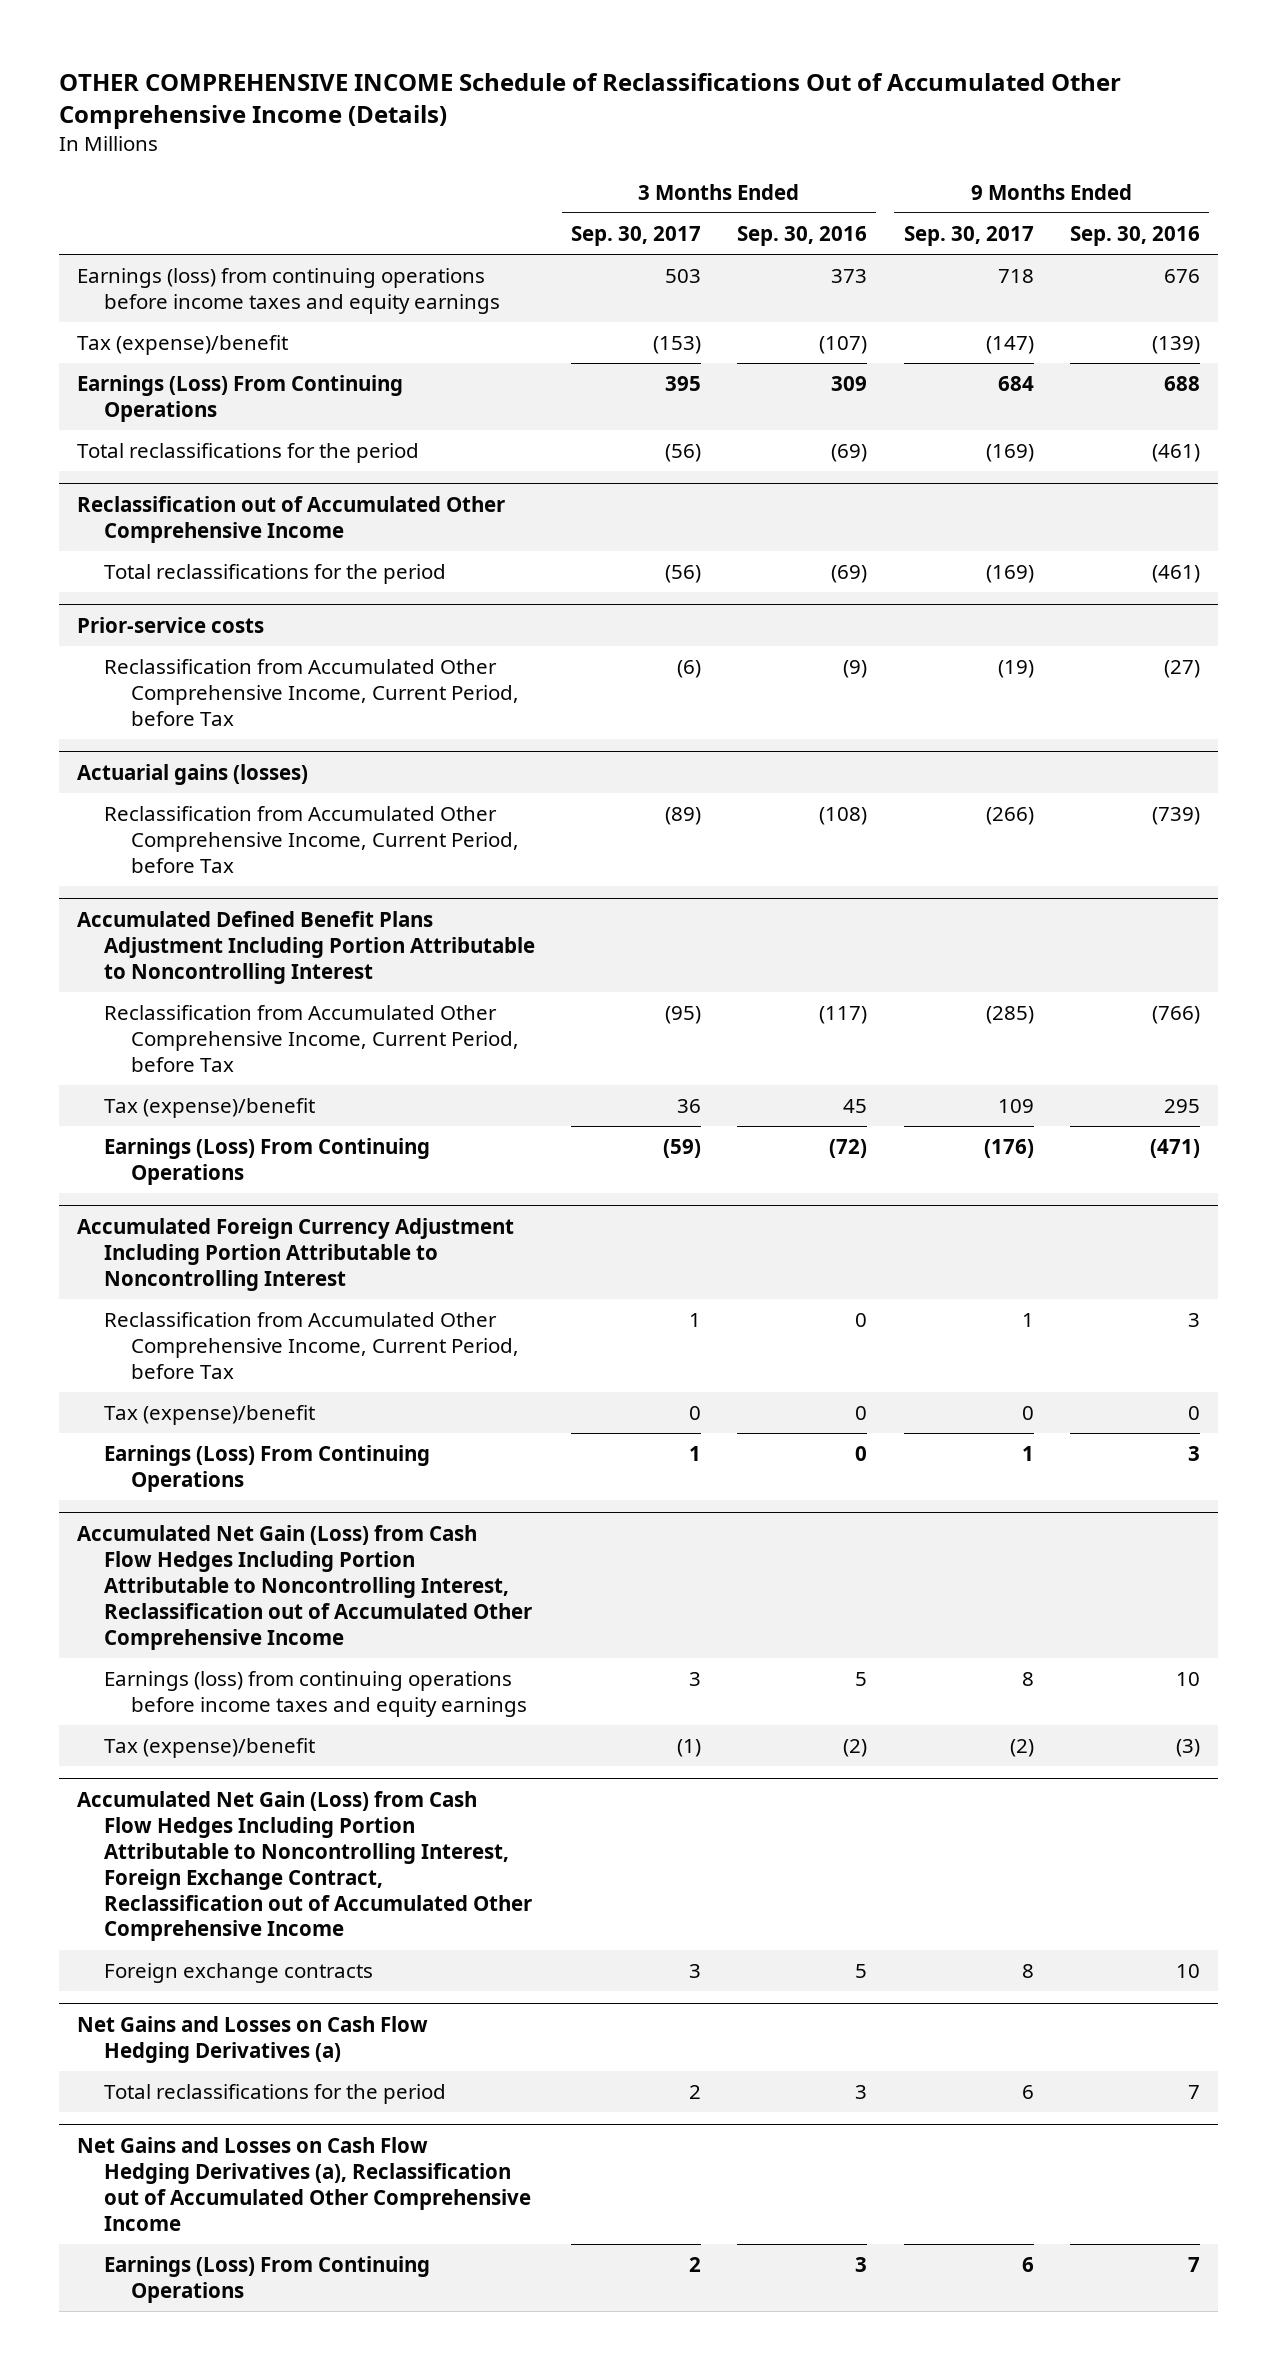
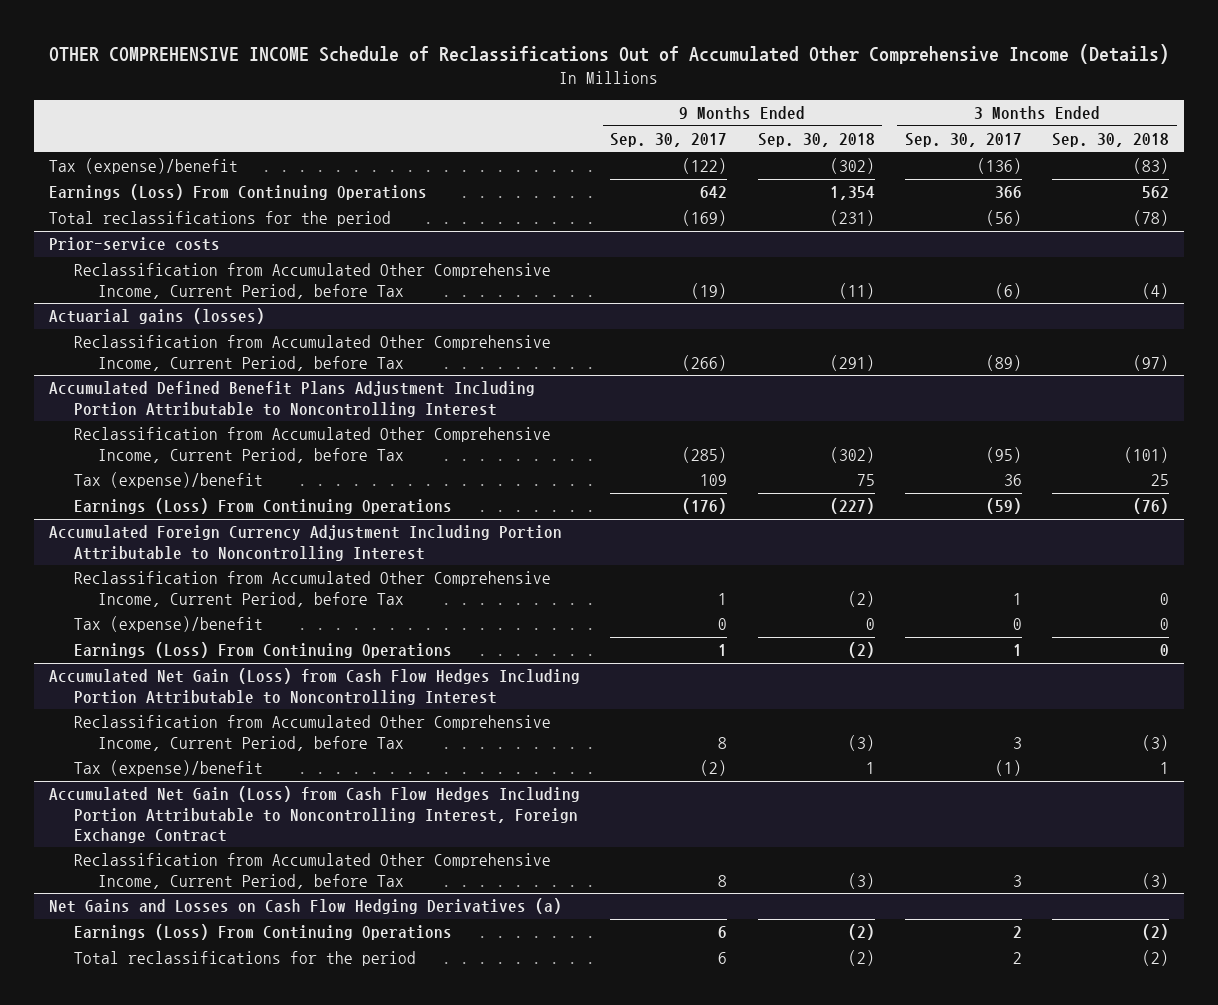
- | 3 Months Ended Sep. 30, 2017 | 3 Months Ended Sep. 30, 2016 | 9 Months Ended Sep. 30, 2017 | 9 Months Ended Sep. 30, 2016
+ | 9 Months Ended Sep. 30, 2017 | 9 Months Ended Sep. 30, 2018 | 3 Months Ended Sep. 30, 2017 | 3 Months Ended Sep. 30, 2018
- Earnings (loss) from continuing operations before income taxes and equity earnings | 503 | 373 | 718 | 676
- Tax (expense)/benefit | (153) | (107) | (147) | (139)
- Earnings (Loss) From Continuing Operations | 395 | 309 | 684 | 688
- Total reclassifications for the period | (56) | (69) | (169) | (461)
- Reclassification out of Accumulated Other Comprehensive Income
+ Tax (expense)/benefit | (122) | (302) | (136) | (83)
+ Earnings (Loss) From Continuing Operations | 642 | 1,354 | 366 | 562
- Accumulated Net Gain (Loss) from Cash Flow Hedges Including Portion Attributable to Noncontrolling Interest, Reclassification out of Accumulated Other Comprehensive Income
- Earnings (loss) from continuing operations before income taxes and equity earnings | 3 | 5 | 8 | 10
+ Accumulated Net Gain (Loss) from Cash Flow Hedges Including Portion Attributable to Noncontrolling Interest
+ Reclassification from Accumulated Other Comprehensive Income, Current Period, before Tax | 8 | (3) | 3 | (3)
- Accumulated Net Gain (Loss) from Cash Flow Hedges Including Portion Attributable to Noncontrolling Interest, Foreign Exchange Contract, Reclassification out of Accumulated Other Comprehensive Income
- Foreign exchange contracts | 3 | 5 | 8 | 10
+ Accumulated Net Gain (Loss) from Cash Flow Hedges Including Portion Attributable to Noncontrolling Interest, Foreign Exchange Contract
+ Reclassification from Accumulated Other Comprehensive Income, Current Period, before Tax | 8 | (3) | 3 | (3)
- Net Gains and Losses on Cash Flow Hedging Derivatives (a), Reclassification out of Accumulated Other Comprehensive Income
@ Net Gains and Losses on Cash Flow Hedging Derivatives (a)
moved down: Total reclassifications for the period | 6 | (2) | 2 | (2)

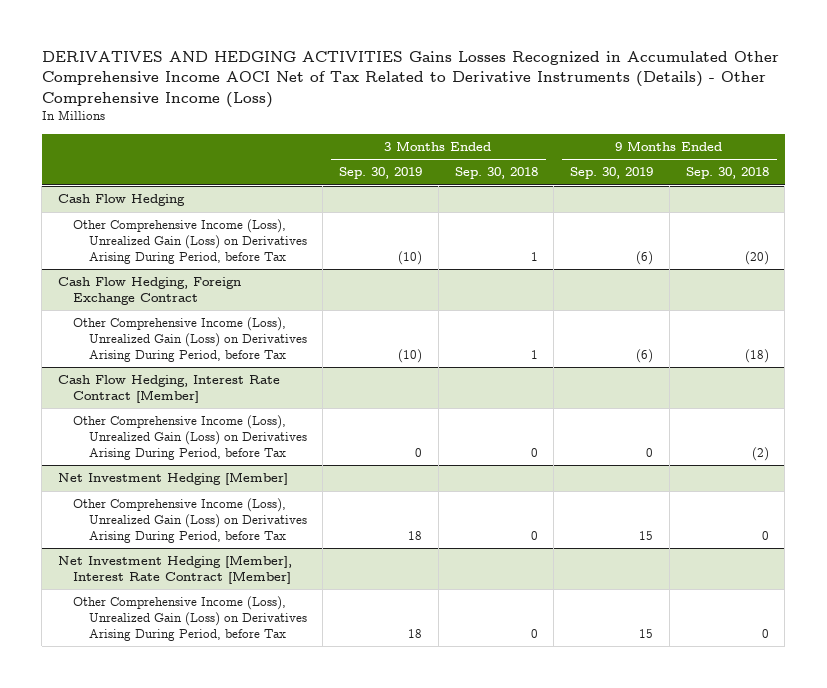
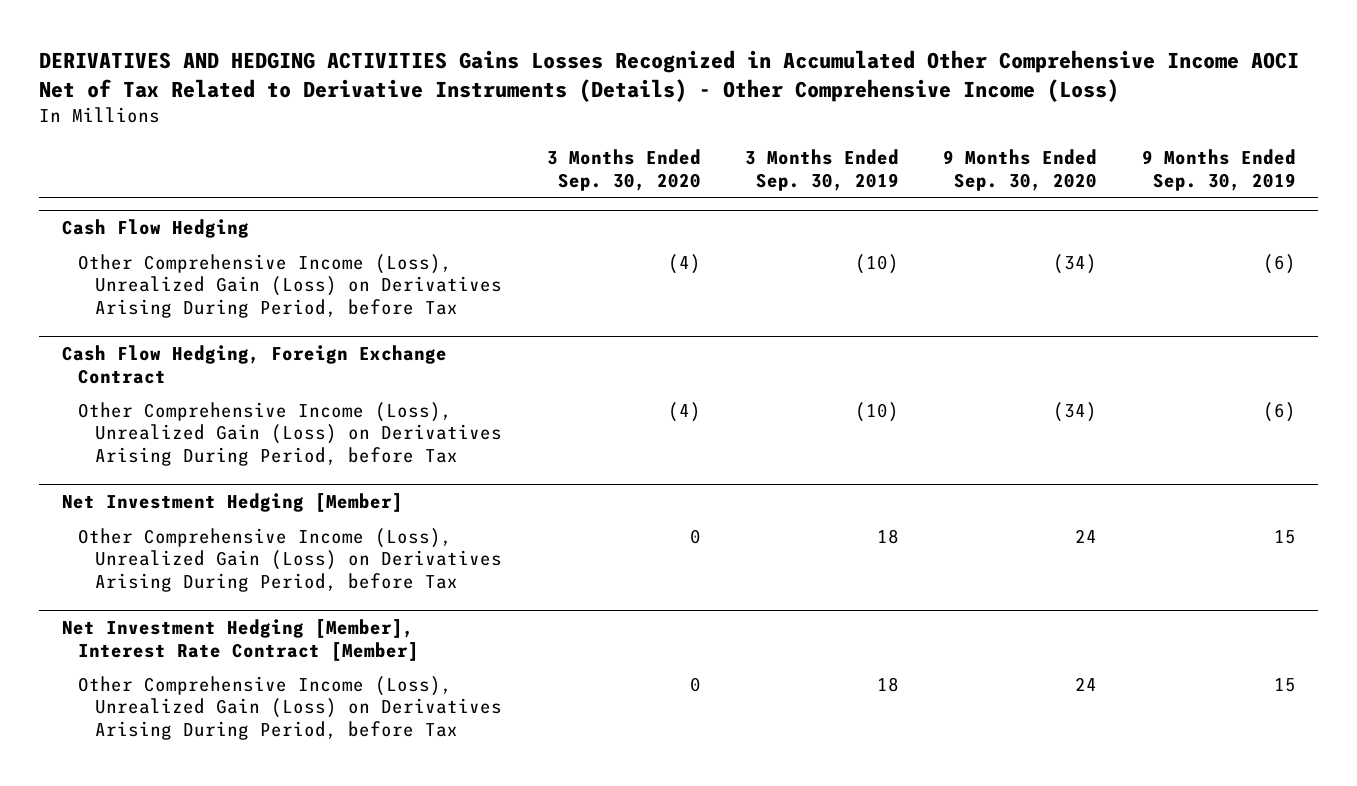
- | 3 Months Ended Sep. 30, 2019 | 3 Months Ended Sep. 30, 2018 | 9 Months Ended Sep. 30, 2019 | 9 Months Ended Sep. 30, 2018
+ | 3 Months Ended Sep. 30, 2020 | 3 Months Ended Sep. 30, 2019 | 9 Months Ended Sep. 30, 2020 | 9 Months Ended Sep. 30, 2019
- Cash Flow Hedging, Interest Rate Contract [Member]
- Other Comprehensive Income (Loss), Unrealized Gain (Loss) on Derivatives Arising During Period, before Tax | 0 | 0 | 0 | (2)

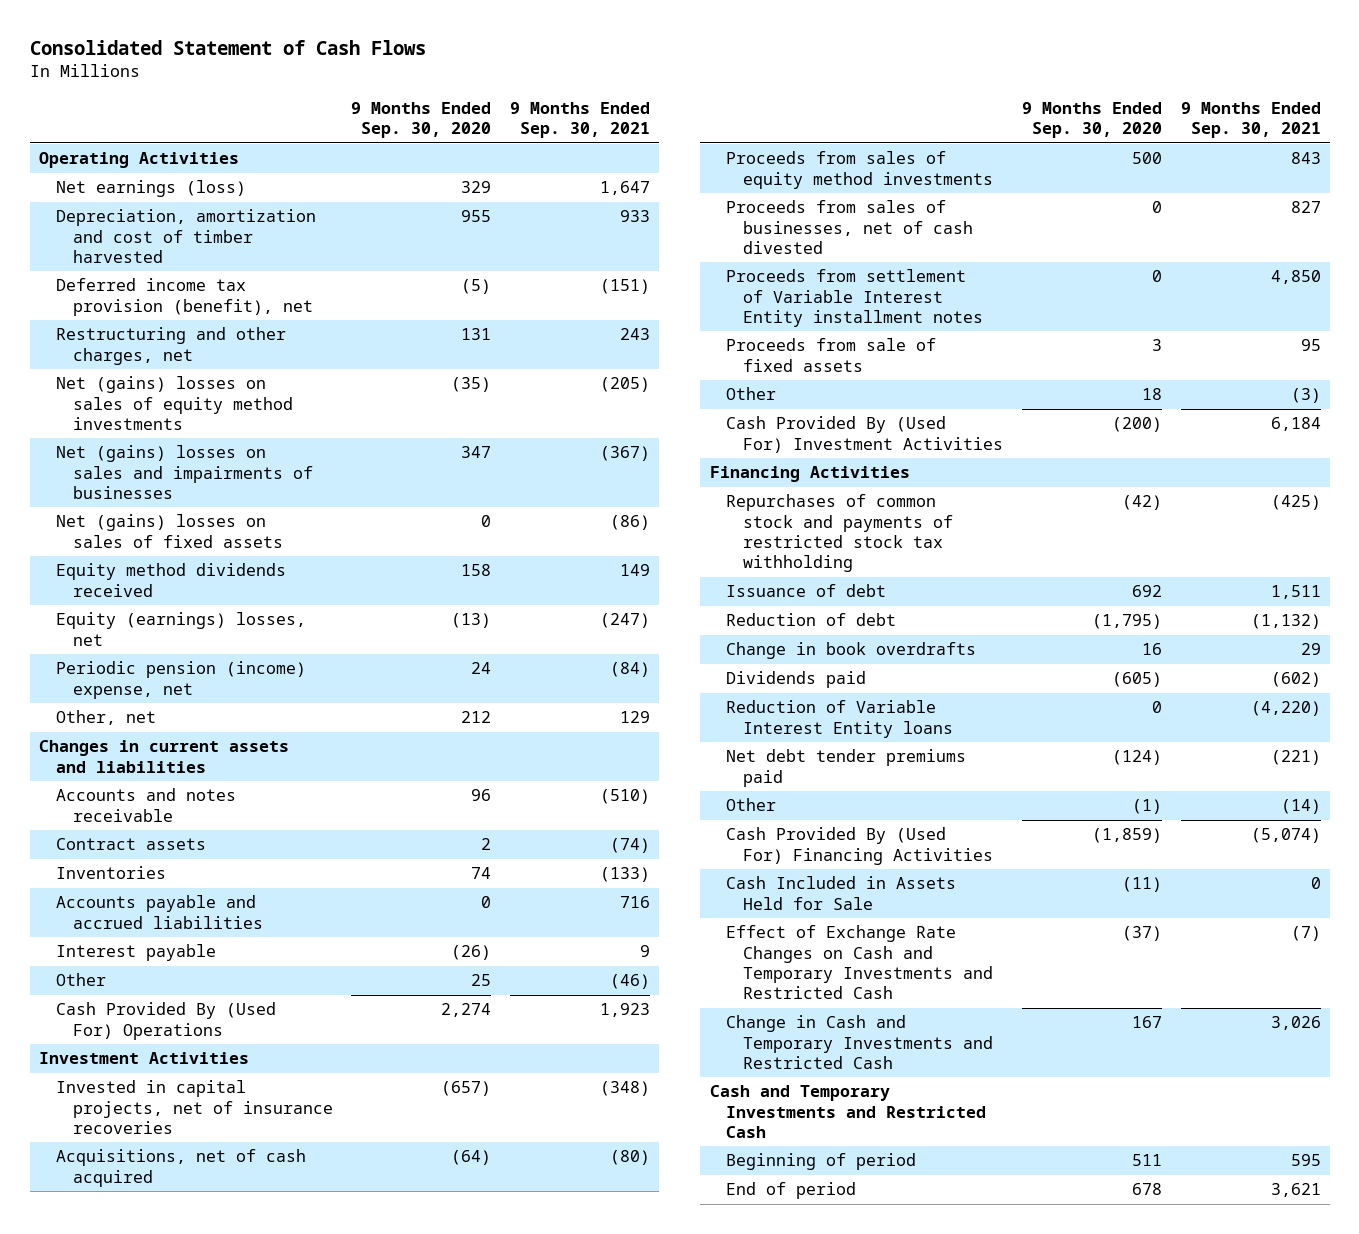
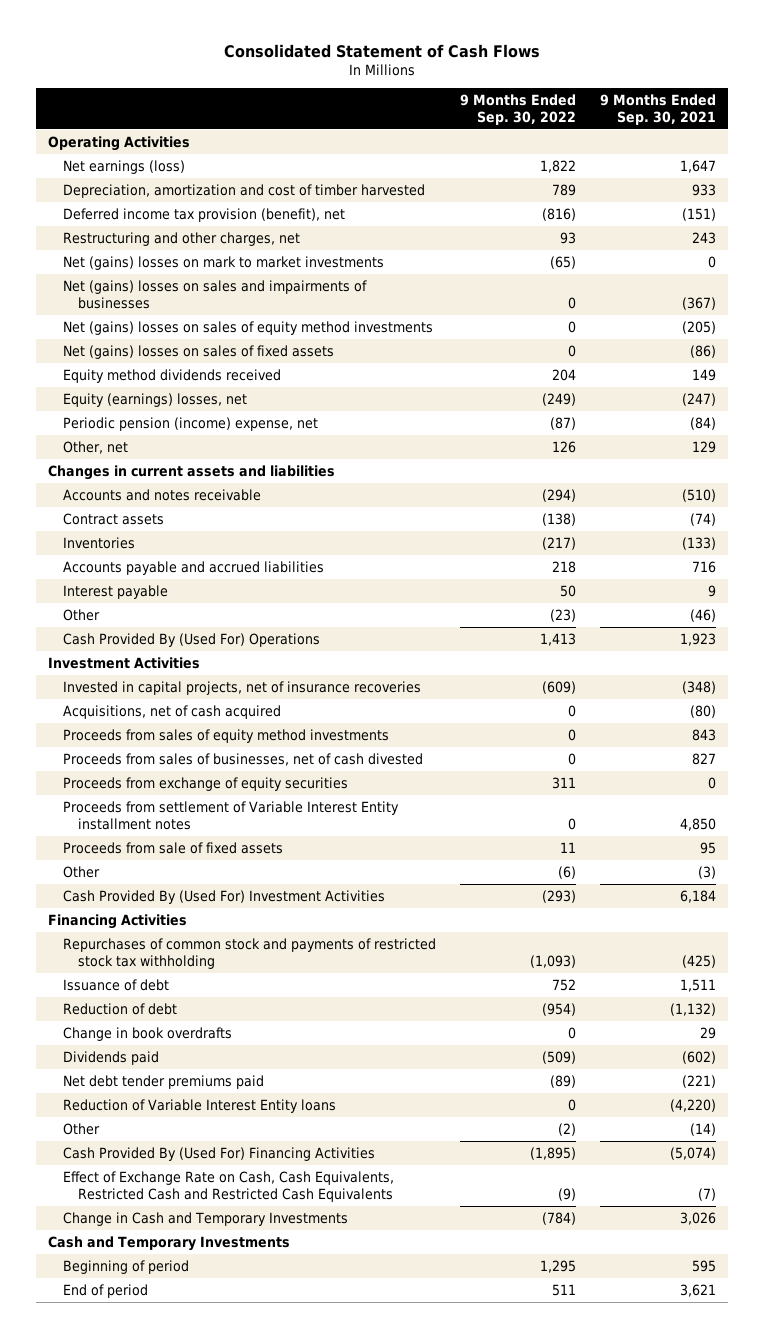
- | 9 Months Ended Sep. 30, 2020 | 9 Months Ended Sep. 30, 2021
+ | 9 Months Ended Sep. 30, 2022 | 9 Months Ended Sep. 30, 2021
+ Net (gains) losses on mark to market investments | (65) | 0
moved down: Net (gains) losses on sales of equity method investments | 0 | (205)
+ Proceeds from exchange of equity securities | 311 | 0
moved down: Reduction of Variable Interest Entity loans | 0 | (4,220)
- Cash Included in Assets Held for Sale | (11) | 0
- Effect of Exchange Rate Changes on Cash and Temporary Investments and Restricted Cash | (37) | (7)
- Change in Cash and Temporary Investments and Restricted Cash | 167 | 3,026
- Cash and Temporary Investments and Restricted Cash
+ Effect of Exchange Rate on Cash, Cash Equivalents, Restricted Cash and Restricted Cash Equivalents | (9) | (7)
+ Change in Cash and Temporary Investments | (784) | 3,026
+ Cash and Temporary Investments

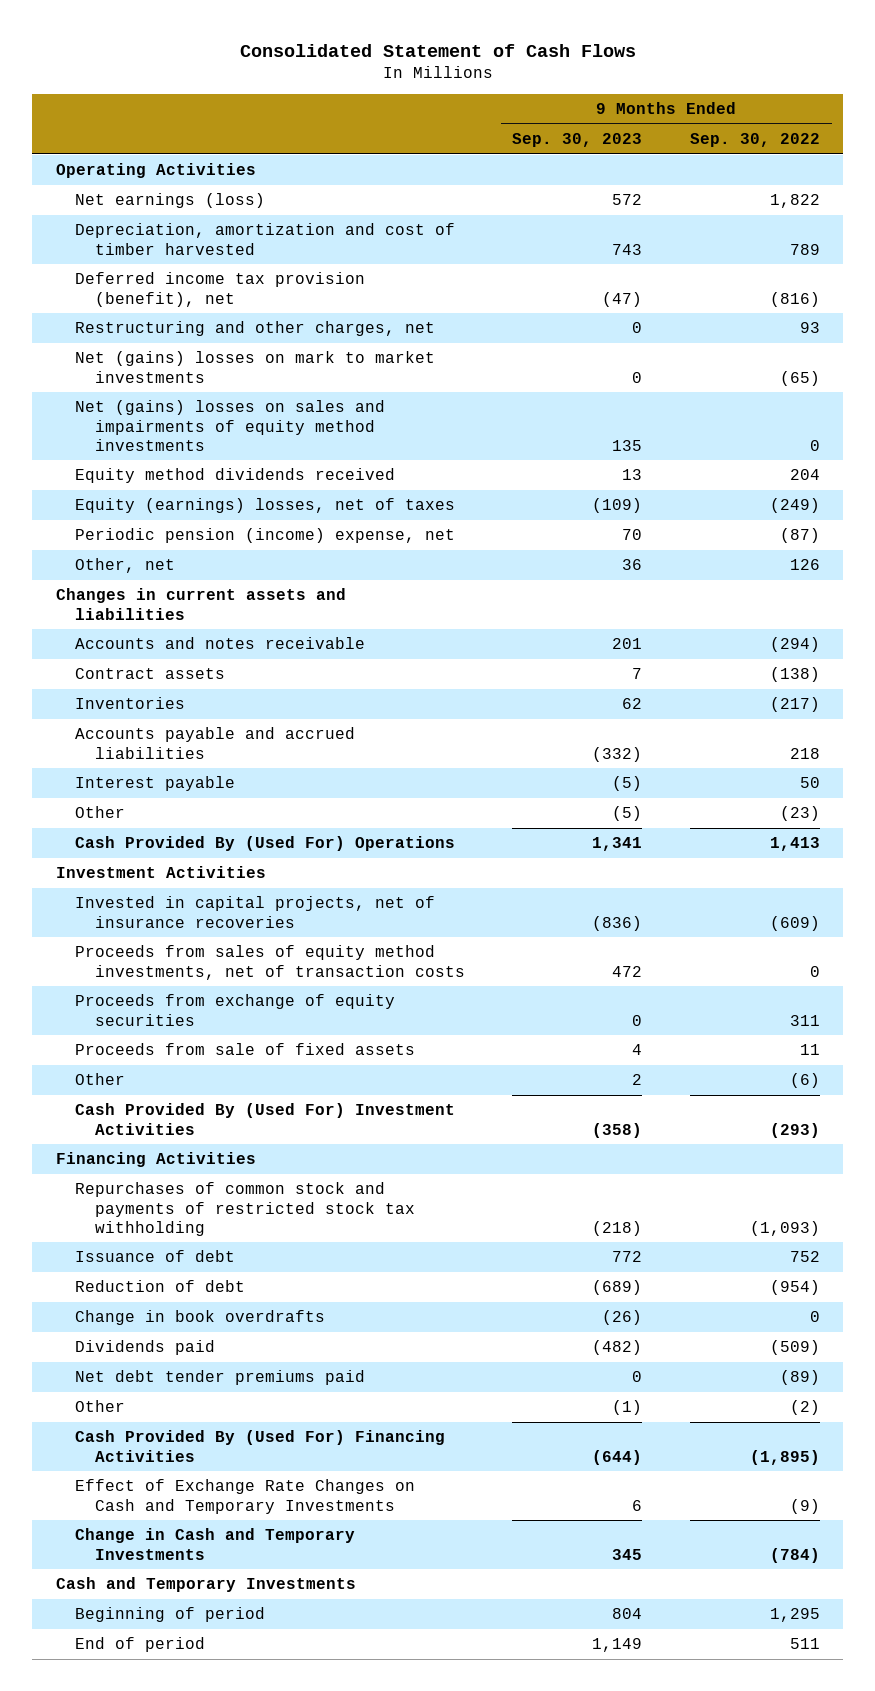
- | 9 Months Ended Sep. 30, 2022 | 9 Months Ended Sep. 30, 2021
+ | 9 Months Ended Sep. 30, 2023 | 9 Months Ended Sep. 30, 2022
- Net (gains) losses on sales and impairments of businesses | 0 | (367)
- Net (gains) losses on sales of equity method investments | 0 | (205)
- Net (gains) losses on sales of fixed assets | 0 | (86)
+ Net (gains) losses on sales and impairments of equity method investments | 135 | 0
- Equity (earnings) losses, net | (249) | (247)
+ Equity (earnings) losses, net of taxes | (109) | (249)
- Acquisitions, net of cash acquired | 0 | (80)
- Proceeds from sales of equity method investments | 0 | 843
- Proceeds from sales of businesses, net of cash divested | 0 | 827
+ Proceeds from sales of equity method investments, net of transaction costs | 472 | 0
- Proceeds from settlement of Variable Interest Entity installment notes | 0 | 4,850
- Reduction of Variable Interest Entity loans | 0 | (4,220)
- Effect of Exchange Rate on Cash, Cash Equivalents, Restricted Cash and Restricted Cash Equivalents | (9) | (7)
+ Effect of Exchange Rate Changes on Cash and Temporary Investments | 6 | (9)

